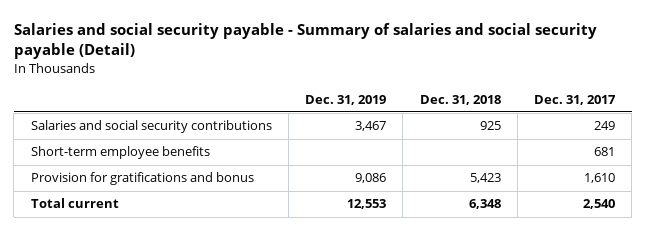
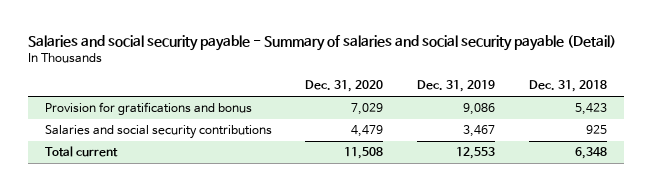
- | Dec. 31, 2019 | Dec. 31, 2018 | Dec. 31, 2017
+ | Dec. 31, 2020 | Dec. 31, 2019 | Dec. 31, 2018
- Short-term employee benefits | | | 681
moved down: Salaries and social security contributions | 4,479 | 3,467 | 925

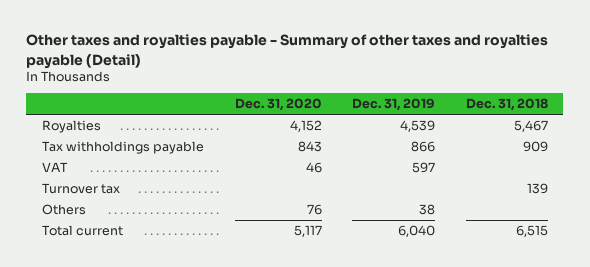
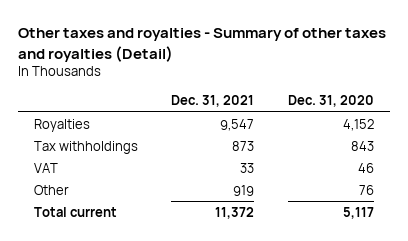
- Other taxes and royalties payable - Summary of other taxes and royalties payable (Detail)
+ Other taxes and royalties - Summary of other taxes and royalties (Detail)
- | Dec. 31, 2020 | Dec. 31, 2019 | Dec. 31, 2018
+ | Dec. 31, 2021 | Dec. 31, 2020
- Tax withholdings payable | 843 | 866 | 909
+ Tax withholdings | 873 | 843
- Turnover tax | | | 139
- Others | 76 | 38 |
+ Other | 919 | 76

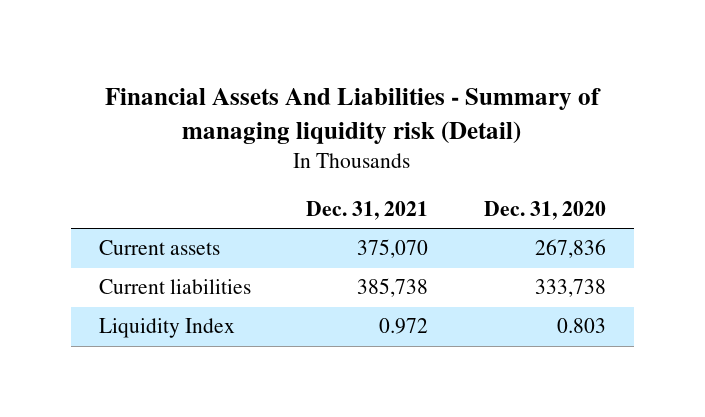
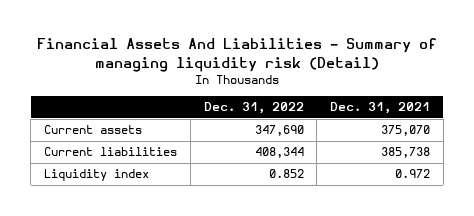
- | Dec. 31, 2021 | Dec. 31, 2020
+ | Dec. 31, 2022 | Dec. 31, 2021
- Liquidity Index | 0.972 | 0.803
+ Liquidity index | 0.852 | 0.972

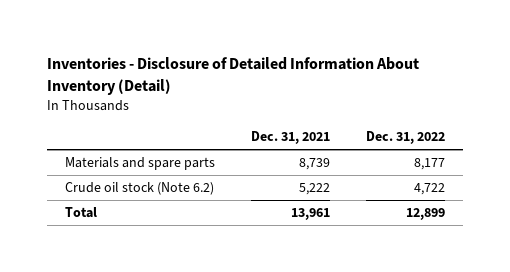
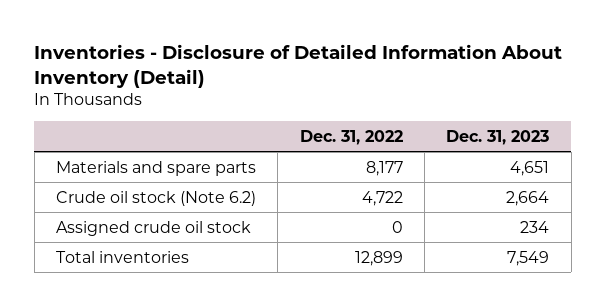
- | Dec. 31, 2021 | Dec. 31, 2022
+ | Dec. 31, 2022 | Dec. 31, 2023
- Total | 13,961 | 12,899
+ Assigned crude oil stock | 0 | 234
+ Total inventories | 12,899 | 7,549

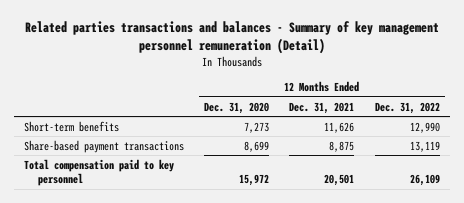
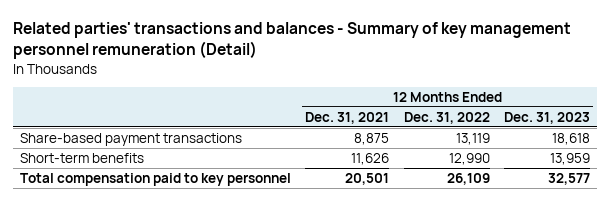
- Related parties transactions and balances - Summary of key management personnel remuneration (Detail)
+ Related parties' transactions and balances - Summary of key management personnel remuneration (Detail)
- | 12 Months Ended Dec. 31, 2020 | 12 Months Ended Dec. 31, 2021 | 12 Months Ended Dec. 31, 2022
+ | 12 Months Ended Dec. 31, 2021 | 12 Months Ended Dec. 31, 2022 | 12 Months Ended Dec. 31, 2023
moved down: Short-term benefits | 11,626 | 12,990 | 13,959

